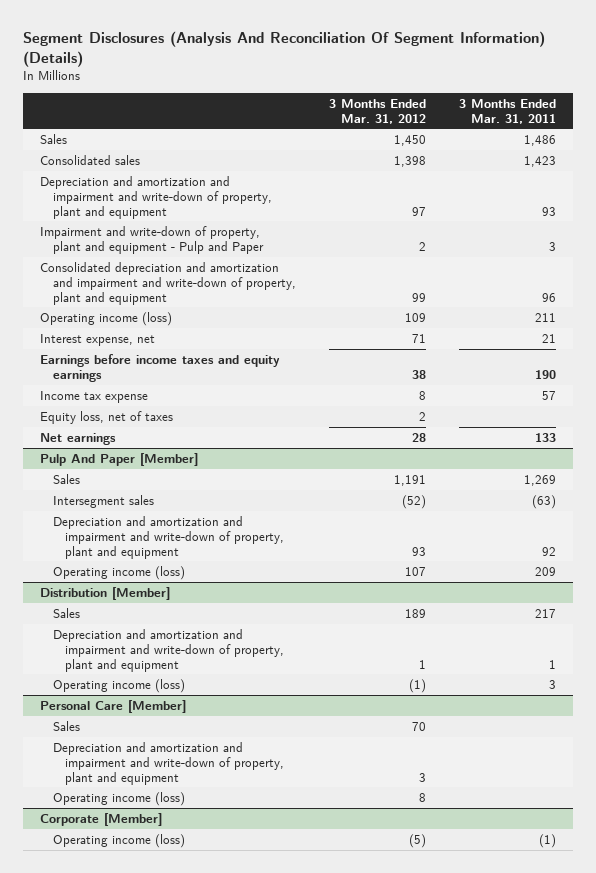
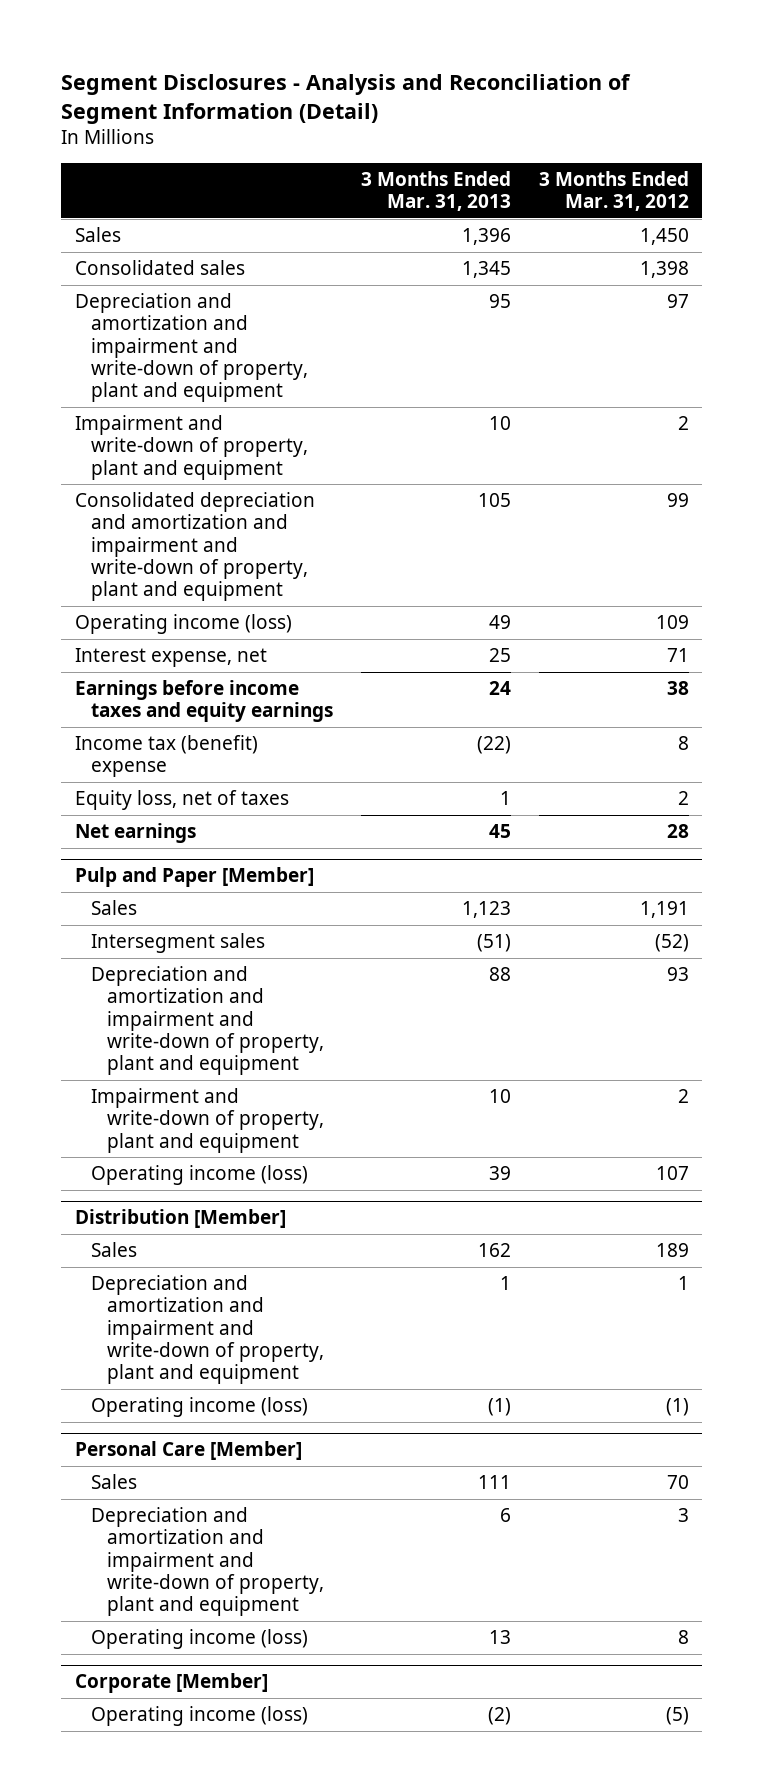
- Segment Disclosures (Analysis And Reconciliation Of Segment Information) (Details)
+ Segment Disclosures - Analysis and Reconciliation of Segment Information (Detail)
- | 3 Months Ended Mar. 31, 2012 | 3 Months Ended Mar. 31, 2011
+ | 3 Months Ended Mar. 31, 2013 | 3 Months Ended Mar. 31, 2012
- Impairment and write-down of property, plant and equipment - Pulp and Paper | 2 | 3
+ Impairment and write-down of property, plant and equipment | 10 | 2
- Income tax expense | 8 | 57
+ Income tax (benefit) expense | (22) | 8
- Pulp And Paper [Member]
+ Pulp and Paper [Member]
+ Impairment and write-down of property, plant and equipment | 10 | 2

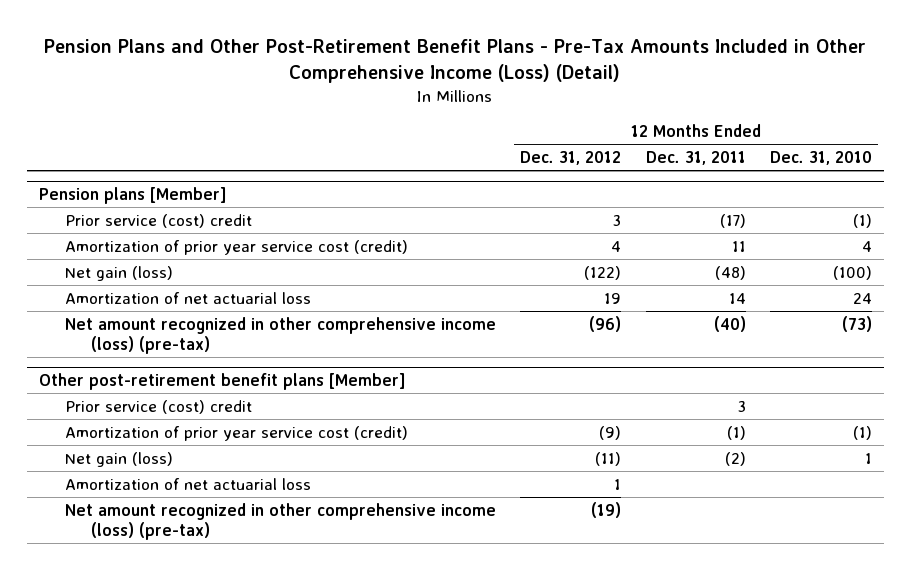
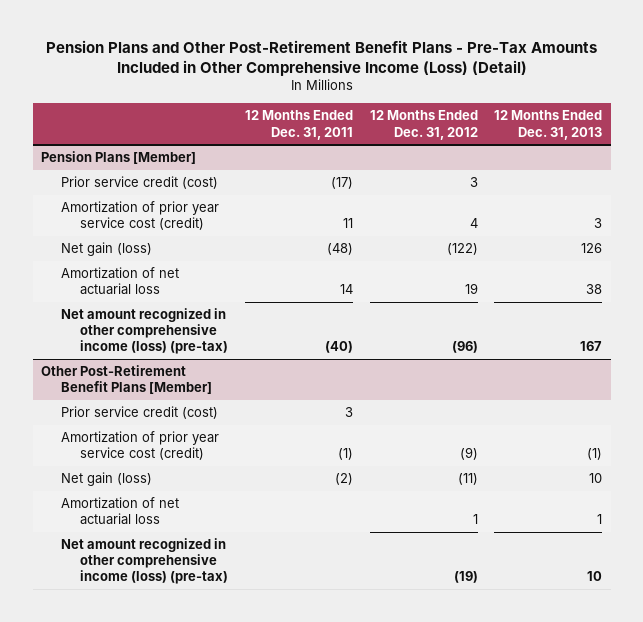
- | 12 Months Ended Dec. 31, 2012 | 12 Months Ended Dec. 31, 2011 | 12 Months Ended Dec. 31, 2010
+ | 12 Months Ended Dec. 31, 2011 | 12 Months Ended Dec. 31, 2012 | 12 Months Ended Dec. 31, 2013
- Pension plans [Member]
- Prior service (cost) credit | 3 | (17) | (1)
+ Pension Plans [Member]
+ Prior service credit (cost) | (17) | 3 |
- Other post-retirement benefit plans [Member]
- Prior service (cost) credit | | 3 |
+ Other Post-Retirement Benefit Plans [Member]
+ Prior service credit (cost) | 3 | |

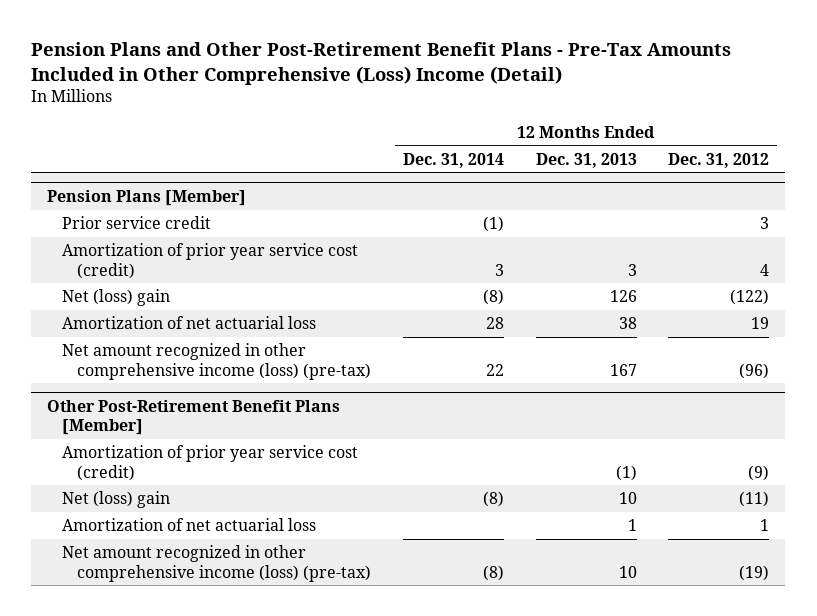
- Pension Plans and Other Post-Retirement Benefit Plans - Pre-Tax Amounts Included in Other Comprehensive Income (Loss) (Detail)
+ Pension Plans and Other Post-Retirement Benefit Plans - Pre-Tax Amounts Included in Other Comprehensive (Loss) Income (Detail)
- | 12 Months Ended Dec. 31, 2011 | 12 Months Ended Dec. 31, 2012 | 12 Months Ended Dec. 31, 2013
+ | 12 Months Ended Dec. 31, 2014 | 12 Months Ended Dec. 31, 2013 | 12 Months Ended Dec. 31, 2012
@ Pension Plans [Member]
- Prior service credit (cost) | (17) | 3 |
+ Prior service credit | (1) | | 3
- Net gain (loss) | (48) | (122) | 126
+ Net (loss) gain | (8) | 126 | (122)
@ Other Post-Retirement Benefit Plans [Member]
- Prior service credit (cost) | 3 | |
- Net gain (loss) | (2) | (11) | 10
+ Net (loss) gain | (8) | 10 | (11)

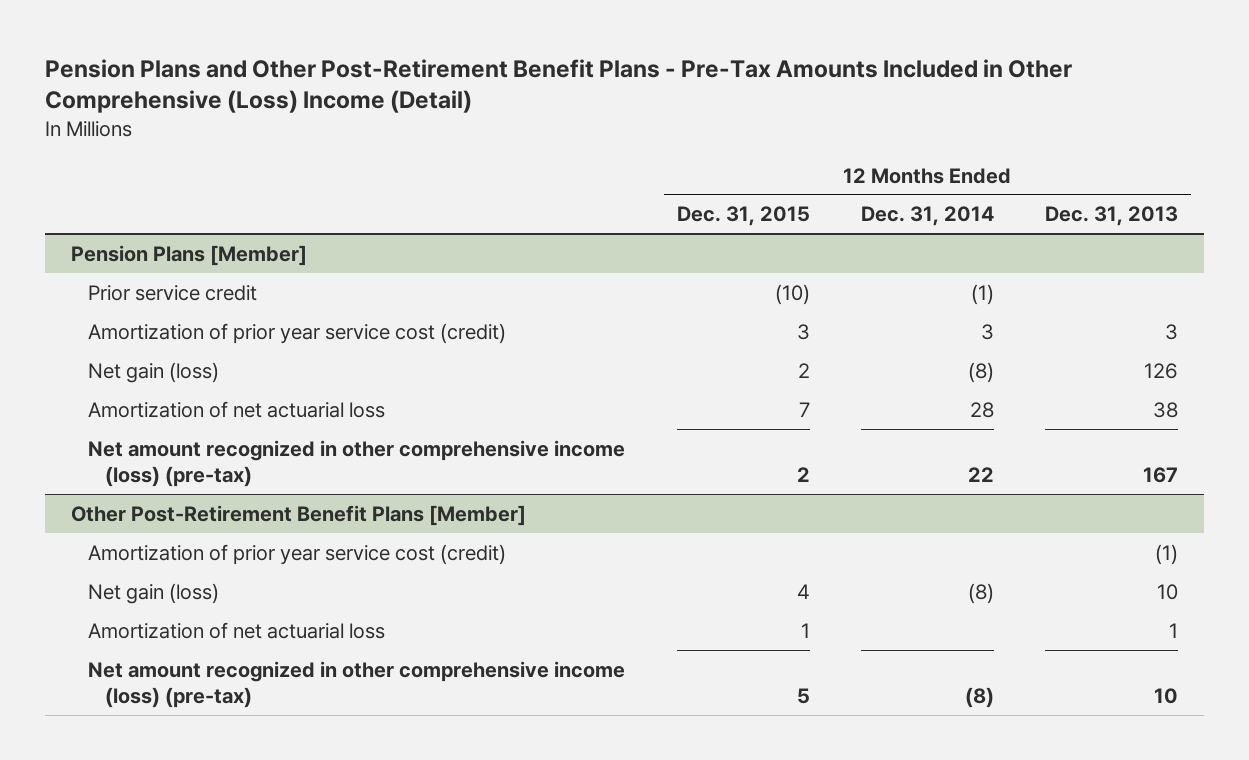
- | 12 Months Ended Dec. 31, 2014 | 12 Months Ended Dec. 31, 2013 | 12 Months Ended Dec. 31, 2012
+ | 12 Months Ended Dec. 31, 2015 | 12 Months Ended Dec. 31, 2014 | 12 Months Ended Dec. 31, 2013
@ Pension Plans [Member]
- Net (loss) gain | (8) | 126 | (122)
+ Net gain (loss) | 2 | (8) | 126
@ Other Post-Retirement Benefit Plans [Member]
- Net (loss) gain | (8) | 10 | (11)
+ Net gain (loss) | 4 | (8) | 10

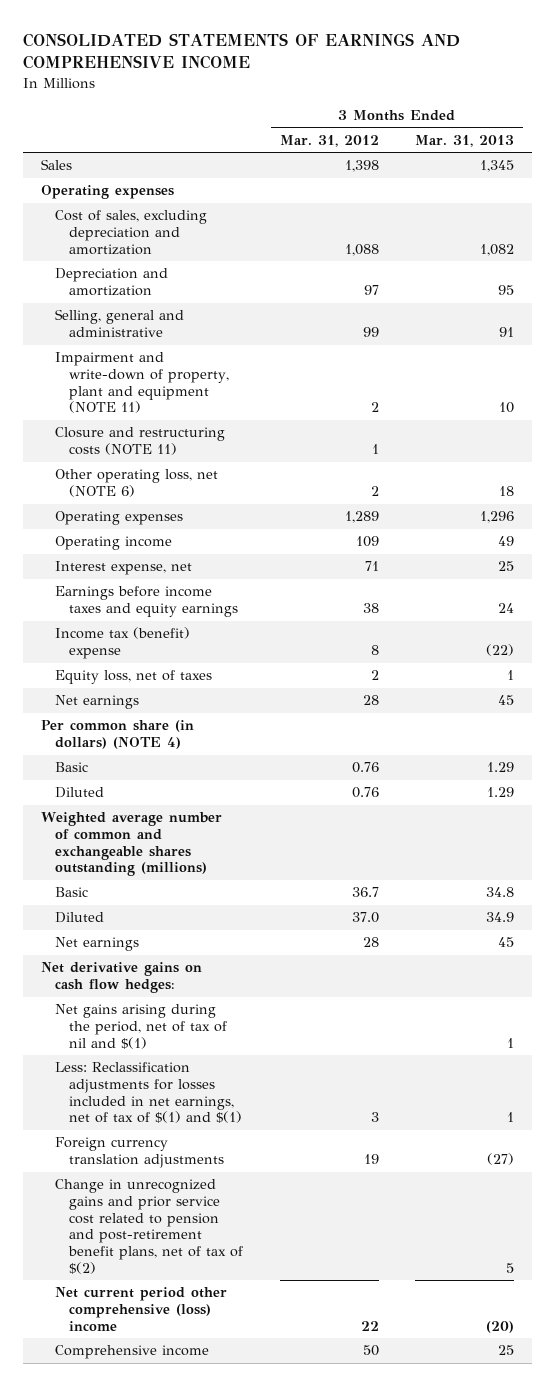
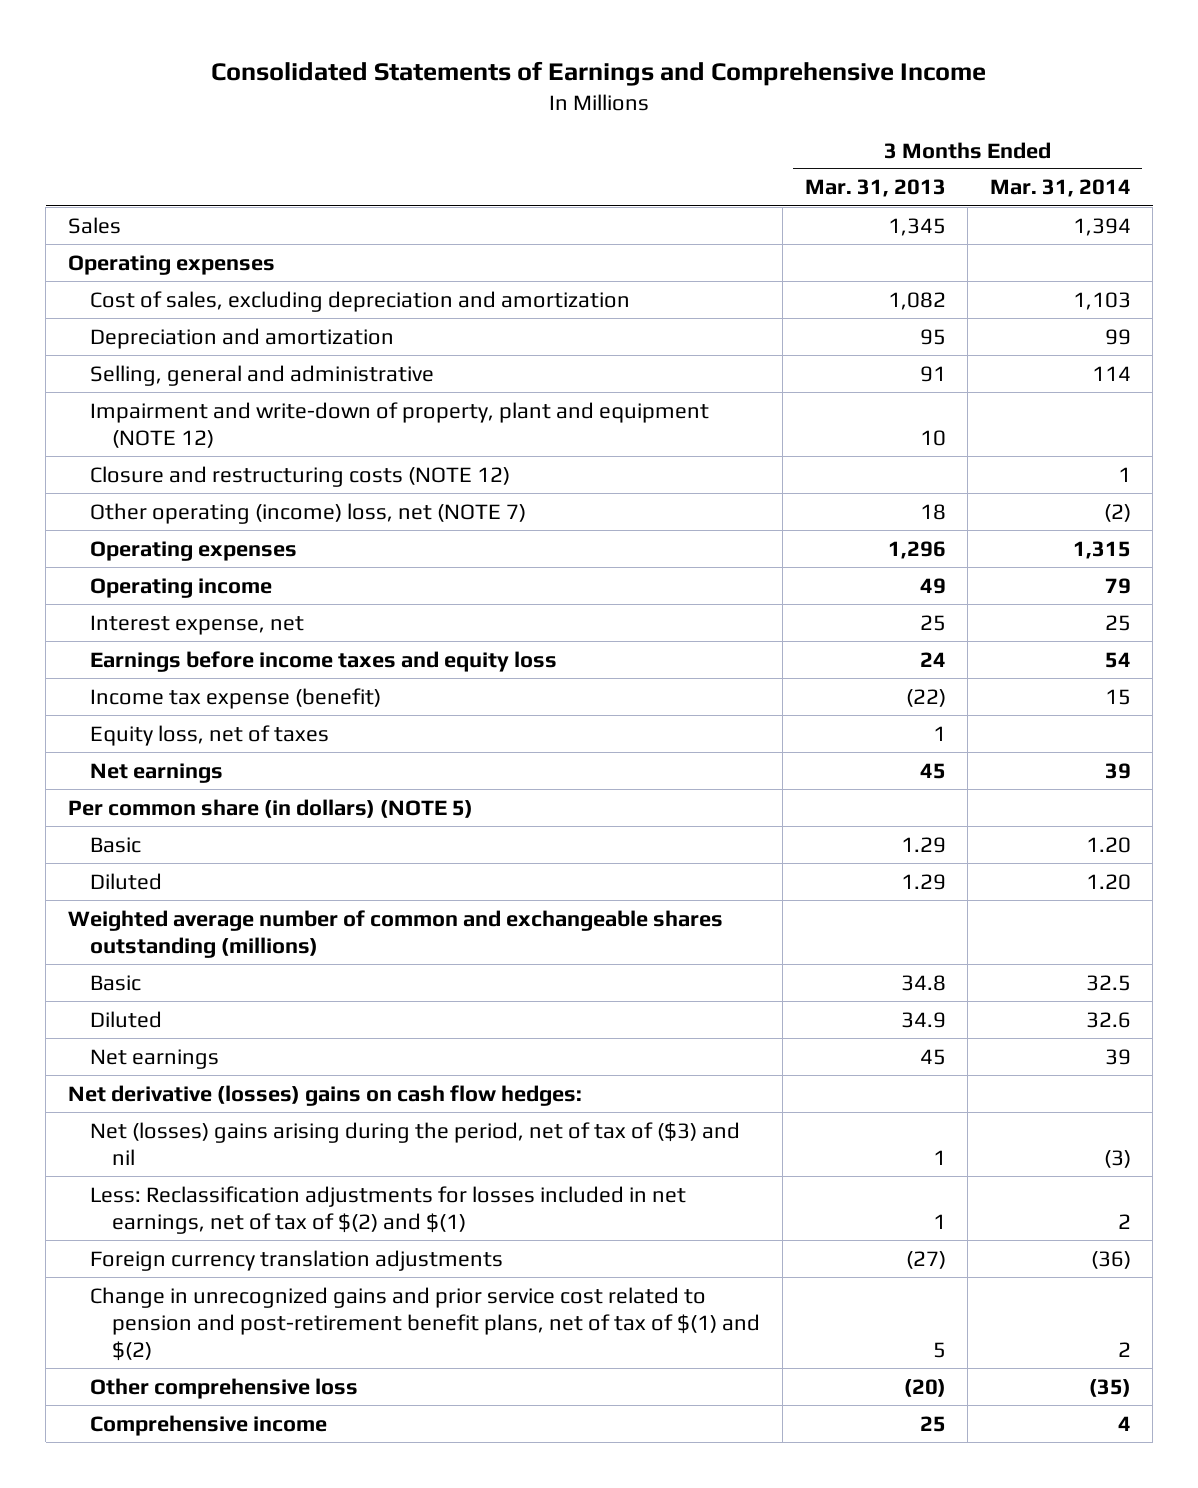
- CONSOLIDATED STATEMENTS OF EARNINGS AND COMPREHENSIVE INCOME
+ Consolidated Statements of Earnings and Comprehensive Income
- | 3 Months Ended Mar. 31, 2012 | 3 Months Ended Mar. 31, 2013
+ | 3 Months Ended Mar. 31, 2013 | 3 Months Ended Mar. 31, 2014
- Impairment and write-down of property, plant and equipment (NOTE 11) | 2 | 10
- Closure and restructuring costs (NOTE 11) | 1 |
- Other operating loss, net (NOTE 6) | 2 | 18
+ Impairment and write-down of property, plant and equipment (NOTE 12) | 10 |
+ Closure and restructuring costs (NOTE 12) | | 1
+ Other operating (income) loss, net (NOTE 7) | 18 | (2)
- Earnings before income taxes and equity earnings | 38 | 24
- Income tax (benefit) expense | 8 | (22)
+ Earnings before income taxes and equity loss | 24 | 54
+ Income tax expense (benefit) | (22) | 15
- Per common share (in dollars) (NOTE 4)
+ Per common share (in dollars) (NOTE 5)
- Net derivative gains on cash flow hedges:
- Net gains arising during the period, net of tax of nil and $(1) | | 1
- Less: Reclassification adjustments for losses included in net earnings, net of tax of $(1) and $(1) | 3 | 1
+ Net derivative (losses) gains on cash flow hedges:
+ Net (losses) gains arising during the period, net of tax of ($3) and nil | 1 | (3)
+ Less: Reclassification adjustments for losses included in net earnings, net of tax of $(2) and $(1) | 1 | 2
- Change in unrecognized gains and prior service cost related to pension and post-retirement benefit plans, net of tax of $(2) | | 5
- Net current period other comprehensive (loss) income | 22 | (20)
+ Change in unrecognized gains and prior service cost related to pension and post-retirement benefit plans, net of tax of $(1) and $(2) | 5 | 2
+ Other comprehensive loss | (20) | (35)

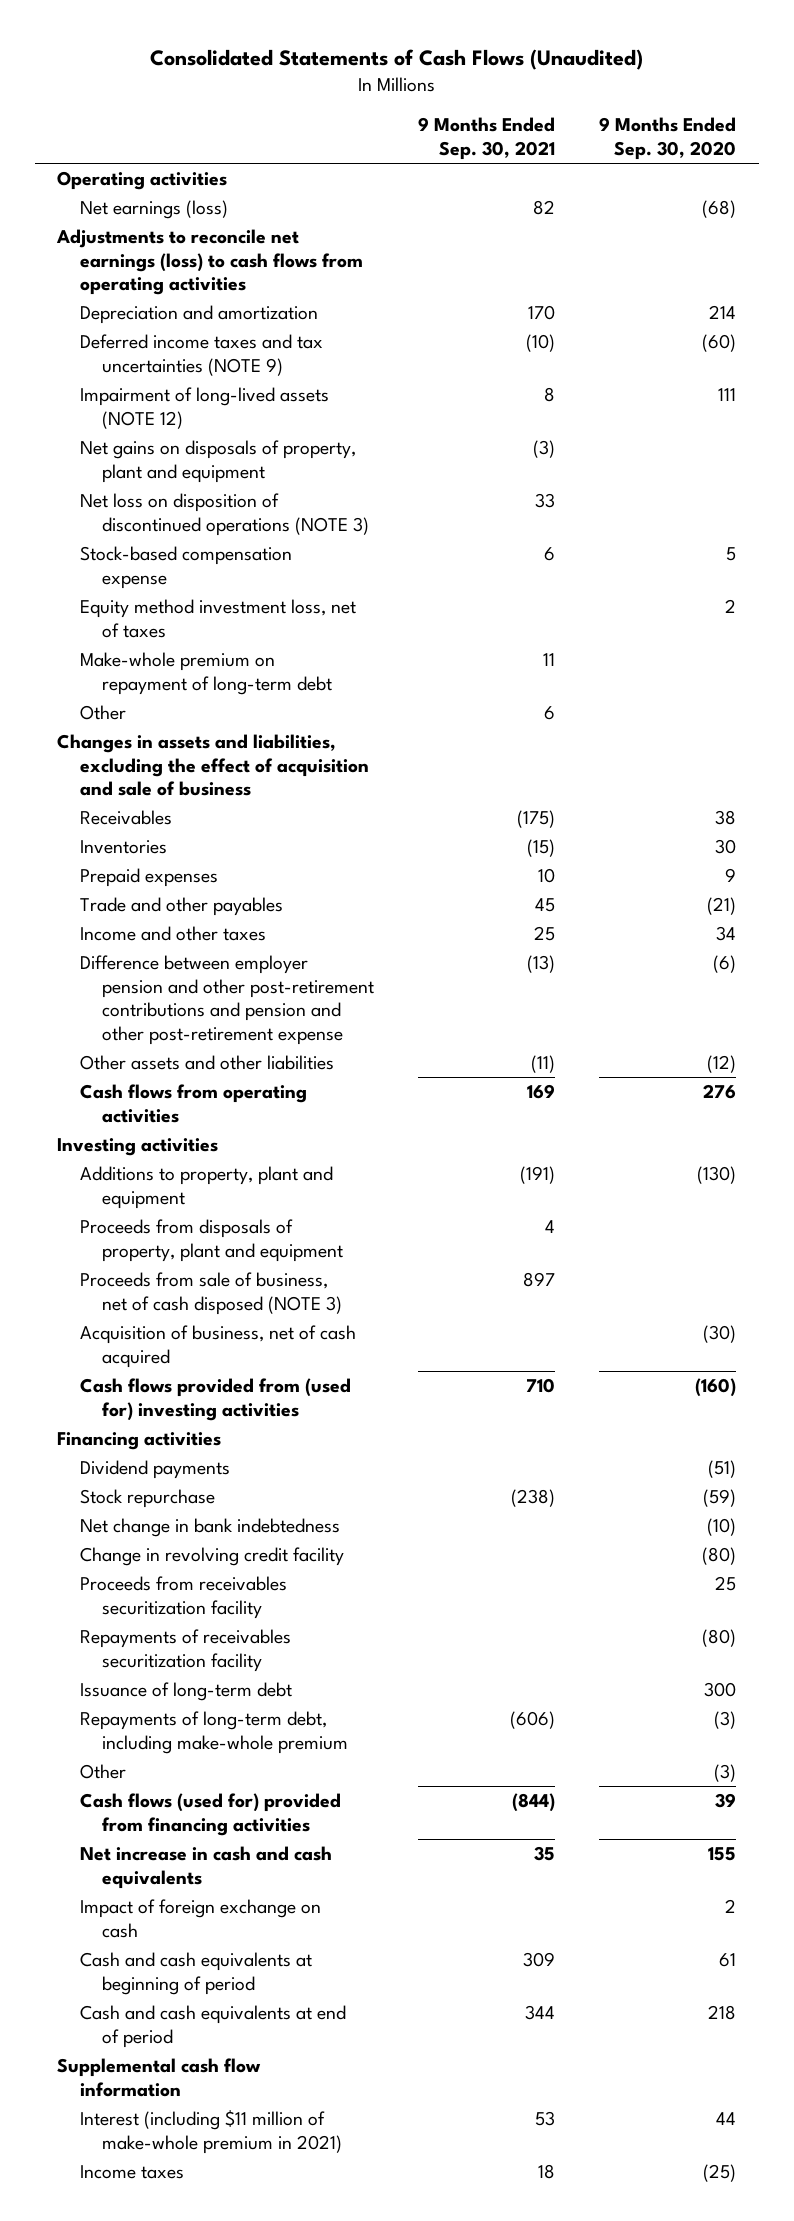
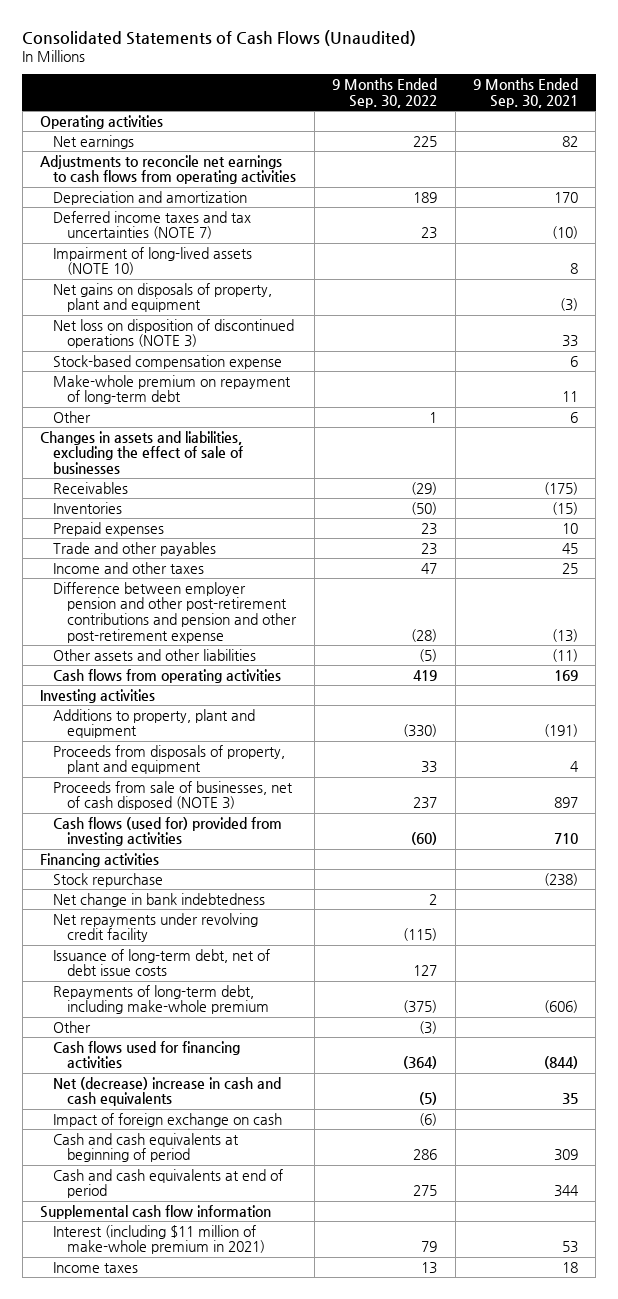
- | 9 Months Ended Sep. 30, 2021 | 9 Months Ended Sep. 30, 2020
+ | 9 Months Ended Sep. 30, 2022 | 9 Months Ended Sep. 30, 2021
- Net earnings (loss) | 82 | (68)
- Adjustments to reconcile net earnings (loss) to cash flows from operating activities
+ Net earnings | 225 | 82
+ Adjustments to reconcile net earnings to cash flows from operating activities
- Deferred income taxes and tax uncertainties (NOTE 9) | (10) | (60)
- Impairment of long-lived assets (NOTE 12) | 8 | 111
+ Deferred income taxes and tax uncertainties (NOTE 7) | 23 | (10)
+ Impairment of long-lived assets (NOTE 10) | | 8
- Equity method investment loss, net of taxes | | 2
- Changes in assets and liabilities, excluding the effect of acquisition and sale of business
+ Changes in assets and liabilities, excluding the effect of sale of businesses
- Proceeds from sale of business, net of cash disposed (NOTE 3) | 897 |
- Acquisition of business, net of cash acquired | | (30)
- Cash flows provided from (used for) investing activities | 710 | (160)
+ Proceeds from sale of businesses, net of cash disposed (NOTE 3) | 237 | 897
+ Cash flows (used for) provided from investing activities | (60) | 710
- Dividend payments | | (51)
- Change in revolving credit facility | | (80)
- Proceeds from receivables securitization facility | | 25
- Repayments of receivables securitization facility | | (80)
- Issuance of long-term debt | | 300
+ Net repayments under revolving credit facility | (115) |
+ Issuance of long-term debt, net of debt issue costs | 127 |
- Cash flows (used for) provided from financing activities | (844) | 39
- Net increase in cash and cash equivalents | 35 | 155
+ Cash flows used for financing activities | (364) | (844)
+ Net (decrease) increase in cash and cash equivalents | (5) | 35

